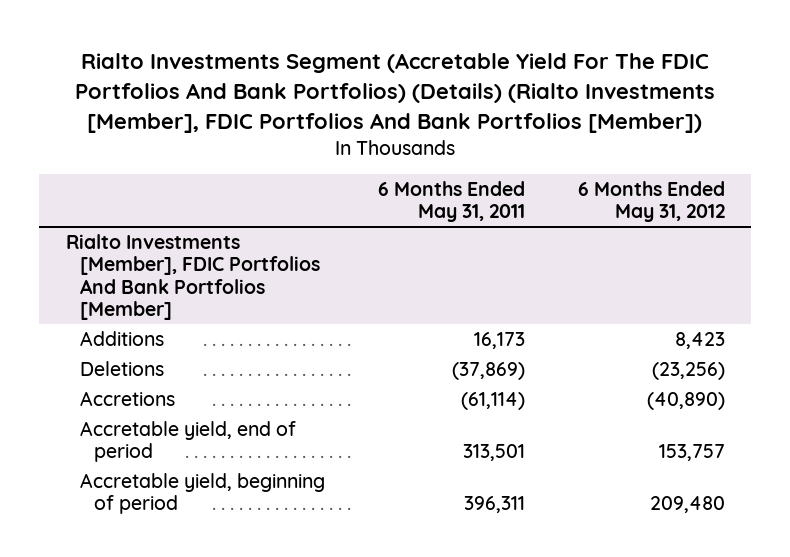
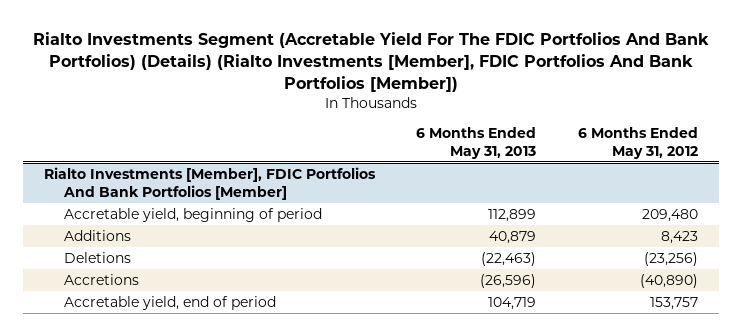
- | 6 Months Ended May 31, 2011 | 6 Months Ended May 31, 2012
+ | 6 Months Ended May 31, 2013 | 6 Months Ended May 31, 2012
@ Rialto Investments [Member], FDIC Portfolios And Bank Portfolios [Member]
moved up: Accretable yield, beginning of period | 112,899 | 209,480

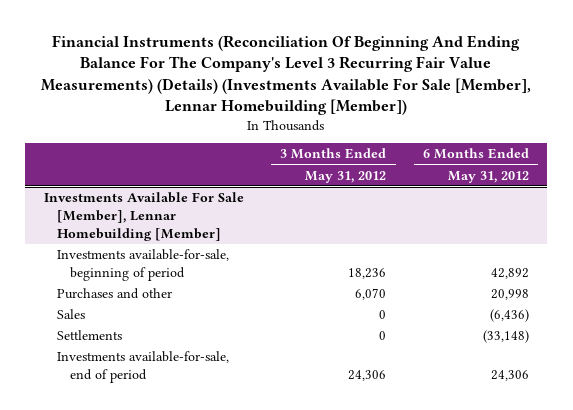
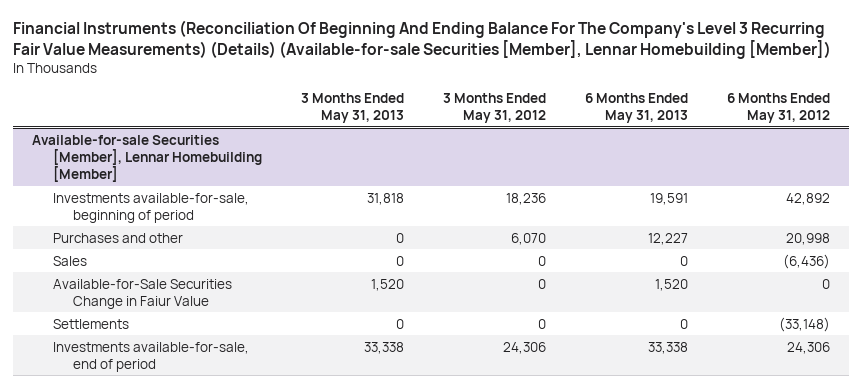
- Financial Instruments (Reconciliation Of Beginning And Ending Balance For The Company's Level 3 Recurring Fair Value Measurements) (Details) (Investments Available For Sale [Member], Lennar Homebuilding [Member])
+ Financial Instruments (Reconciliation Of Beginning And Ending Balance For The Company's Level 3 Recurring Fair Value Measurements) (Details) (Available-for-sale Securities [Member], Lennar Homebuilding [Member])
- | 3 Months Ended May 31, 2012 | 6 Months Ended May 31, 2012
+ | 3 Months Ended May 31, 2013 | 3 Months Ended May 31, 2012 | 6 Months Ended May 31, 2013 | 6 Months Ended May 31, 2012
- Investments Available For Sale [Member], Lennar Homebuilding [Member]
+ Available-for-sale Securities [Member], Lennar Homebuilding [Member]
+ Available-for-Sale Securities Change in Faiur Value | 1,520 | 0 | 1,520 | 0

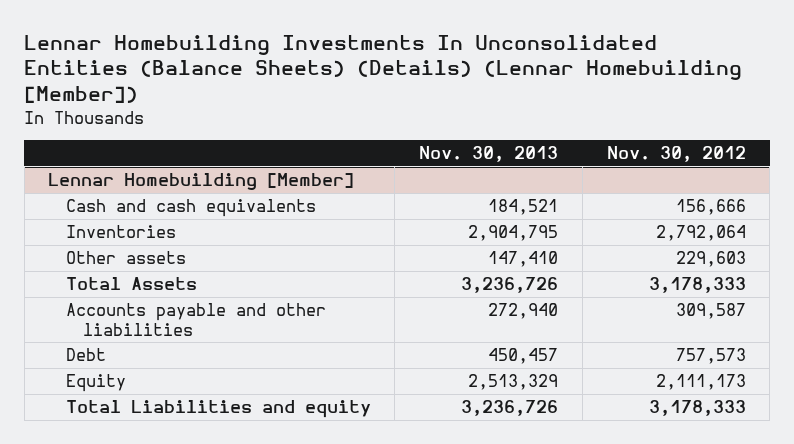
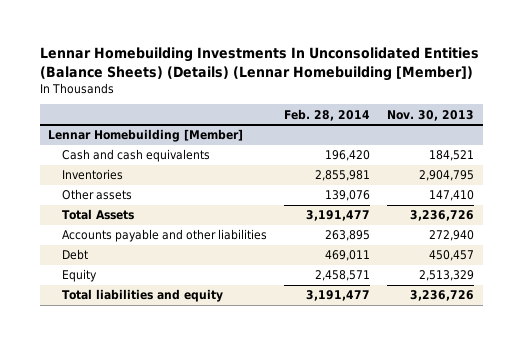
- | Nov. 30, 2013 | Nov. 30, 2012
+ | Feb. 28, 2014 | Nov. 30, 2013
@ Lennar Homebuilding [Member]
- Total Liabilities and equity | 3,236,726 | 3,178,333
+ Total liabilities and equity | 3,191,477 | 3,236,726

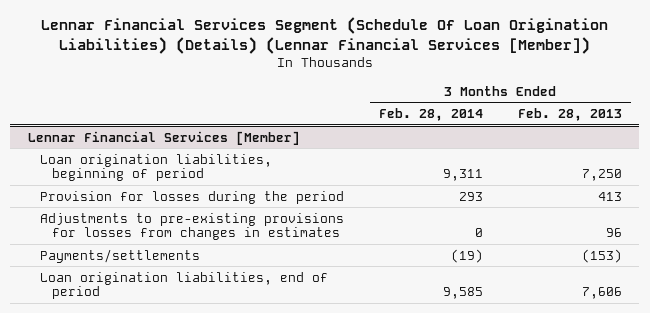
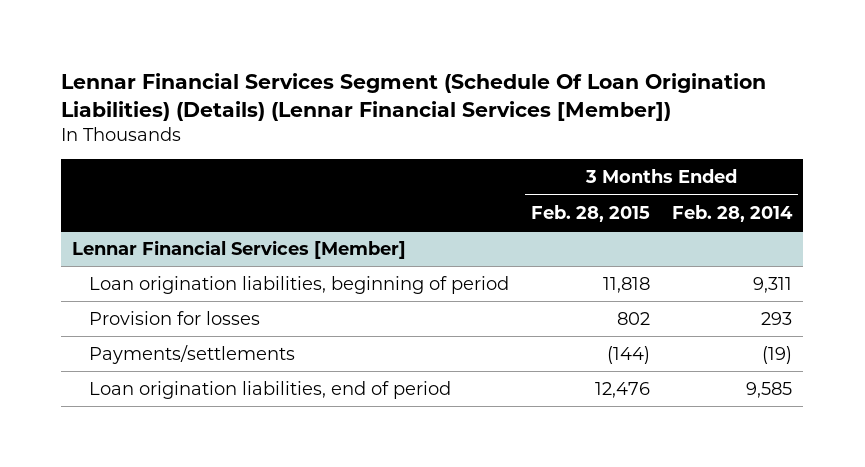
- | 3 Months Ended Feb. 28, 2014 | 3 Months Ended Feb. 28, 2013
+ | 3 Months Ended Feb. 28, 2015 | 3 Months Ended Feb. 28, 2014
@ Lennar Financial Services [Member]
- Provision for losses during the period | 293 | 413
- Adjustments to pre-existing provisions for losses from changes in estimates | 0 | 96
+ Provision for losses | 802 | 293

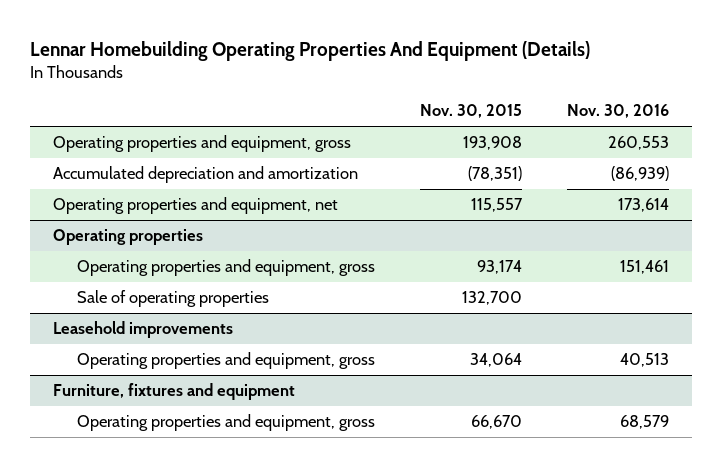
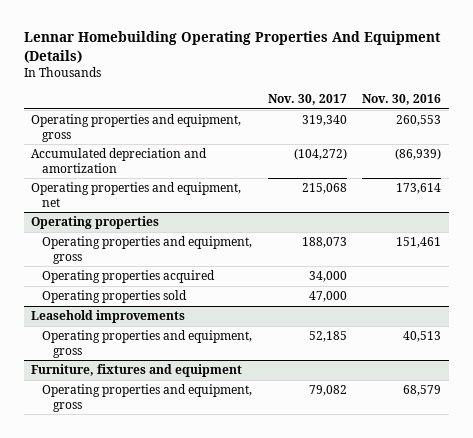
- | Nov. 30, 2015 | Nov. 30, 2016
+ | Nov. 30, 2017 | Nov. 30, 2016
@ Operating properties
- Sale of operating properties | 132,700 |
+ Operating properties acquired | 34,000 |
+ Operating properties sold | 47,000 |

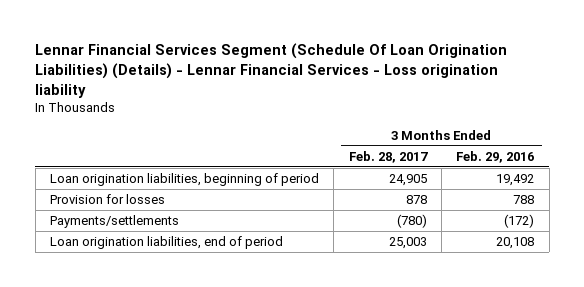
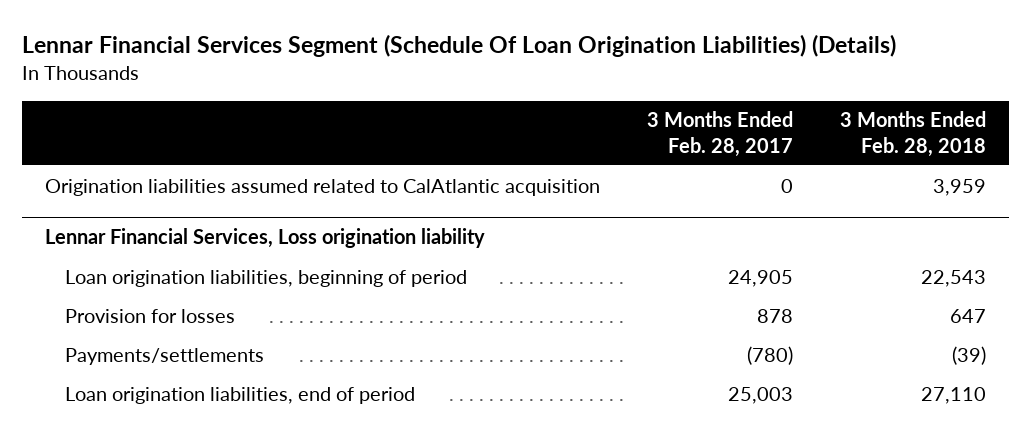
- Lennar Financial Services Segment (Schedule Of Loan Origination Liabilities) (Details) - Lennar Financial Services - Loss origination liability
+ Lennar Financial Services Segment (Schedule Of Loan Origination Liabilities) (Details)
- | 3 Months Ended Feb. 28, 2017 | 3 Months Ended Feb. 29, 2016
+ | 3 Months Ended Feb. 28, 2017 | 3 Months Ended Feb. 28, 2018
+ Origination liabilities assumed related to CalAtlantic acquisition | 0 | 3,959
+ Lennar Financial Services, Loss origination liability

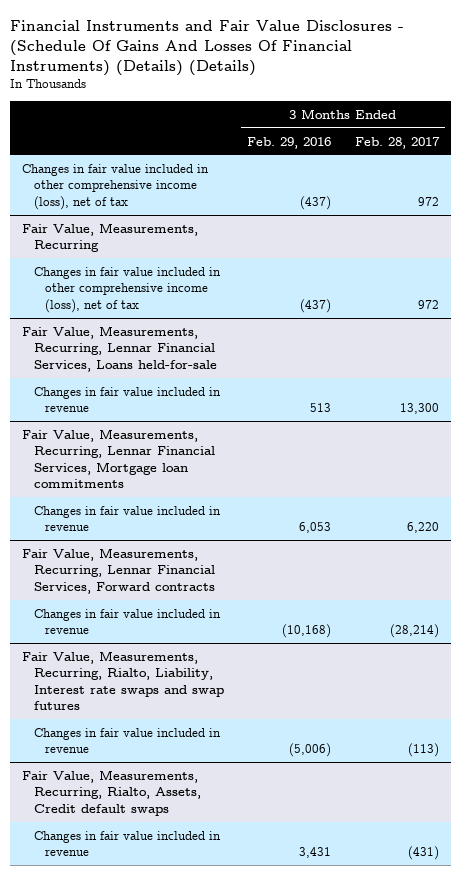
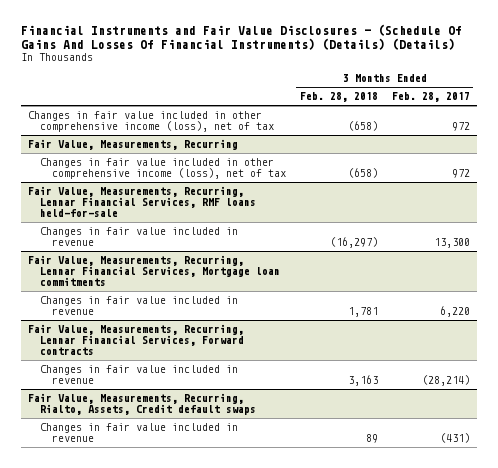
- | 3 Months Ended Feb. 29, 2016 | 3 Months Ended Feb. 28, 2017
+ | 3 Months Ended Feb. 28, 2018 | 3 Months Ended Feb. 28, 2017
- Fair Value, Measurements, Recurring, Lennar Financial Services, Loans held-for-sale
+ Fair Value, Measurements, Recurring, Lennar Financial Services, RMF loans held-for-sale
- Fair Value, Measurements, Recurring, Rialto, Liability, Interest rate swaps and swap futures
- Changes in fair value included in revenue | (5,006) | (113)

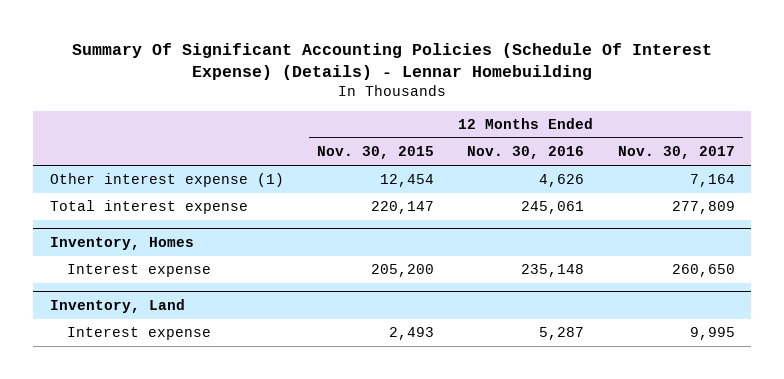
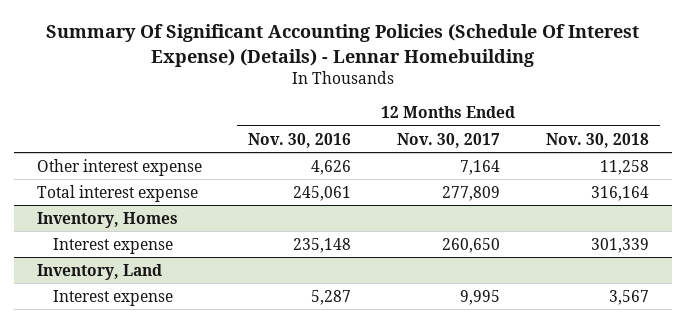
- | 12 Months Ended Nov. 30, 2015 | 12 Months Ended Nov. 30, 2016 | 12 Months Ended Nov. 30, 2017
+ | 12 Months Ended Nov. 30, 2016 | 12 Months Ended Nov. 30, 2017 | 12 Months Ended Nov. 30, 2018
- Other interest expense (1) | 12,454 | 4,626 | 7,164
+ Other interest expense | 4,626 | 7,164 | 11,258

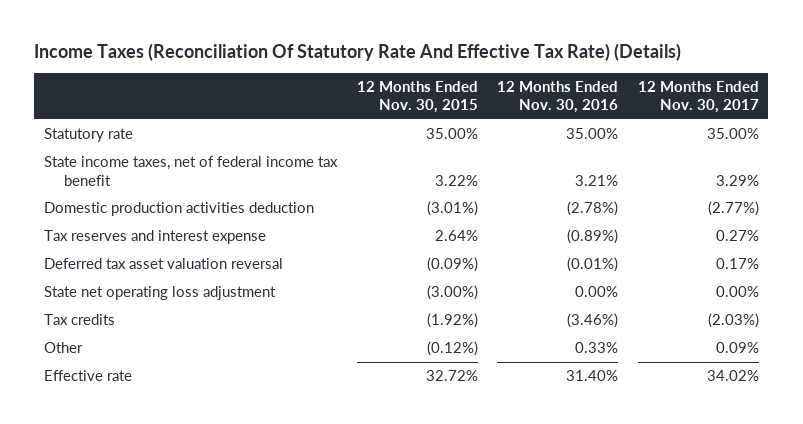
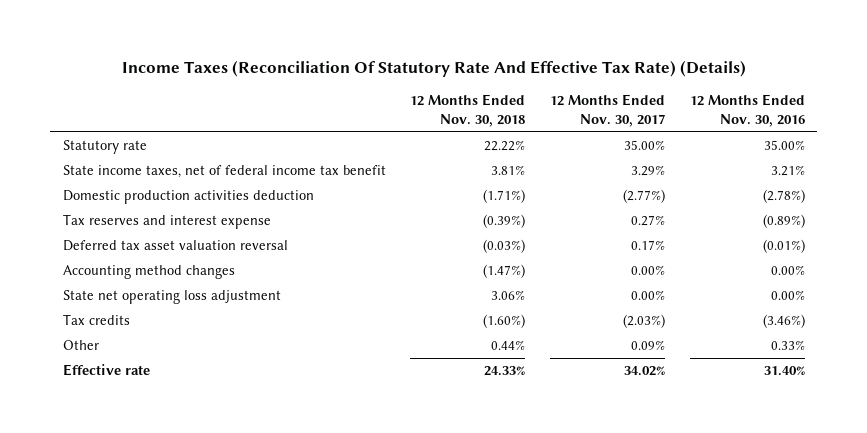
- | 12 Months Ended Nov. 30, 2015 | 12 Months Ended Nov. 30, 2016 | 12 Months Ended Nov. 30, 2017
+ | 12 Months Ended Nov. 30, 2018 | 12 Months Ended Nov. 30, 2017 | 12 Months Ended Nov. 30, 2016
+ Accounting method changes | (1.47%) | 0.00% | 0.00%

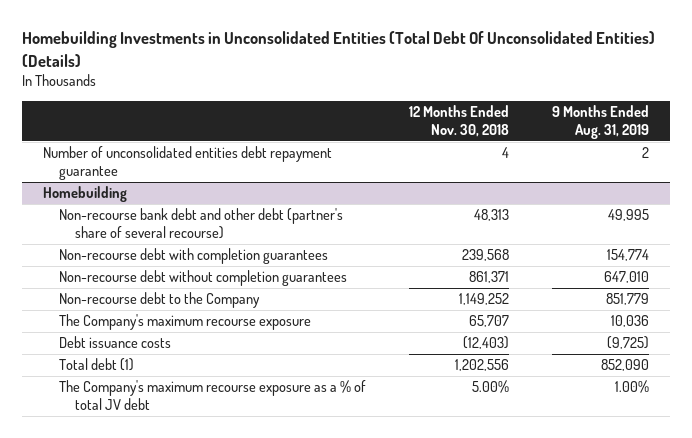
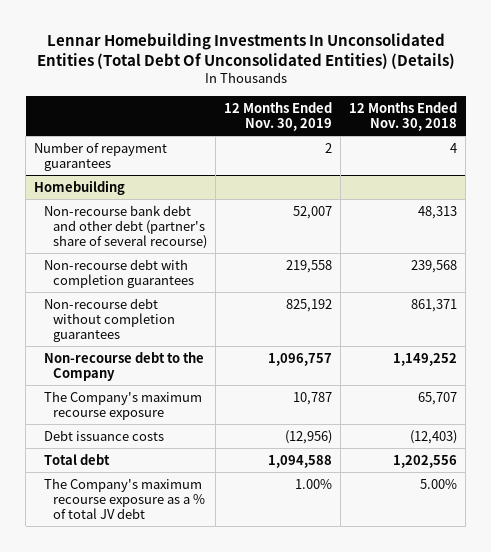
- Homebuilding Investments in Unconsolidated Entities (Total Debt Of Unconsolidated Entities) (Details)
+ Lennar Homebuilding Investments In Unconsolidated Entities (Total Debt Of Unconsolidated Entities) (Details)
- | 12 Months Ended Nov. 30, 2018 | 9 Months Ended Aug. 31, 2019
+ | 12 Months Ended Nov. 30, 2019 | 12 Months Ended Nov. 30, 2018
- Number of unconsolidated entities debt repayment guarantee | 4 | 2
+ Number of repayment guarantees | 2 | 4
@ Homebuilding
- Total debt (1) | 1,202,556 | 852,090
+ Total debt | 1,094,588 | 1,202,556

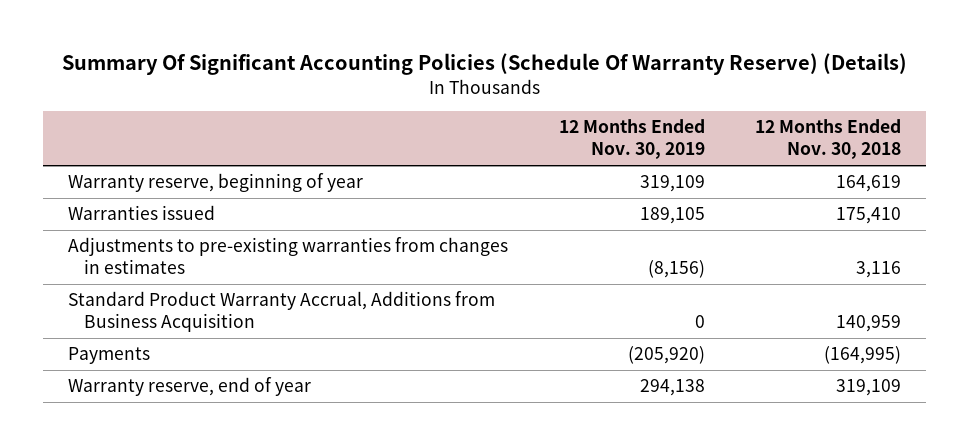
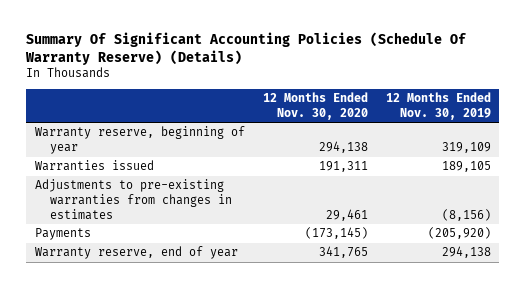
- | 12 Months Ended Nov. 30, 2019 | 12 Months Ended Nov. 30, 2018
+ | 12 Months Ended Nov. 30, 2020 | 12 Months Ended Nov. 30, 2019
- Standard Product Warranty Accrual, Additions from Business Acquisition | 0 | 140,959

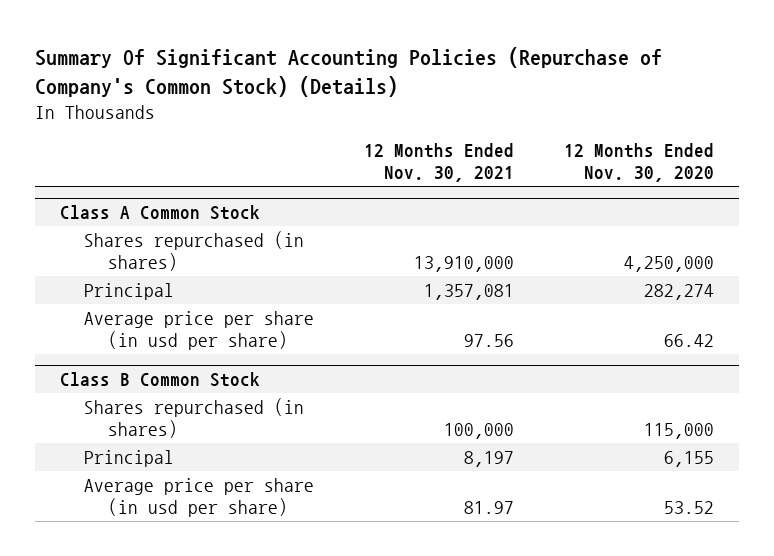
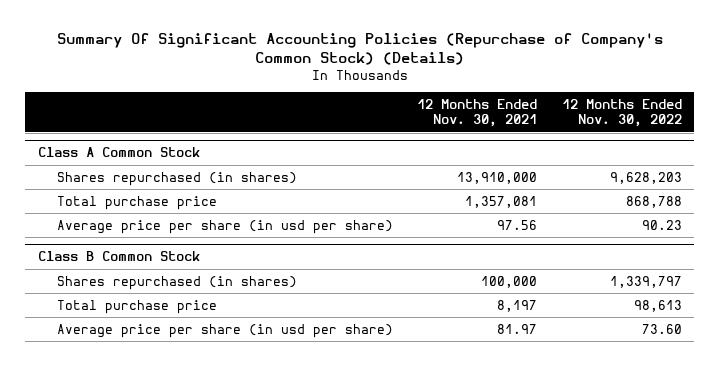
- | 12 Months Ended Nov. 30, 2021 | 12 Months Ended Nov. 30, 2020
+ | 12 Months Ended Nov. 30, 2021 | 12 Months Ended Nov. 30, 2022
@ Class A Common Stock
- Principal | 1,357,081 | 282,274
+ Total purchase price | 1,357,081 | 868,788
@ Class B Common Stock
- Principal | 8,197 | 6,155
+ Total purchase price | 8,197 | 98,613

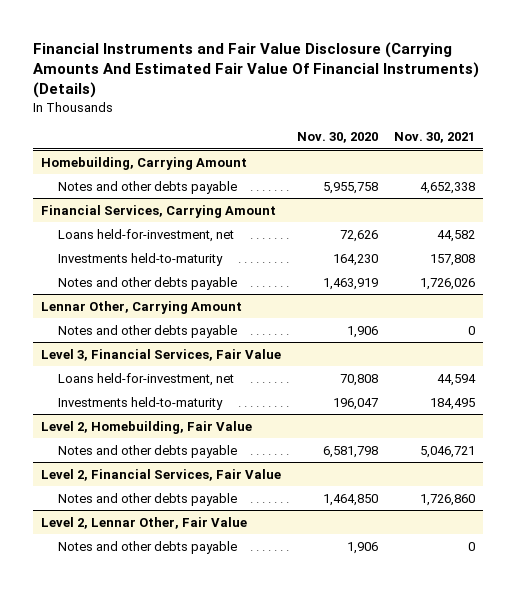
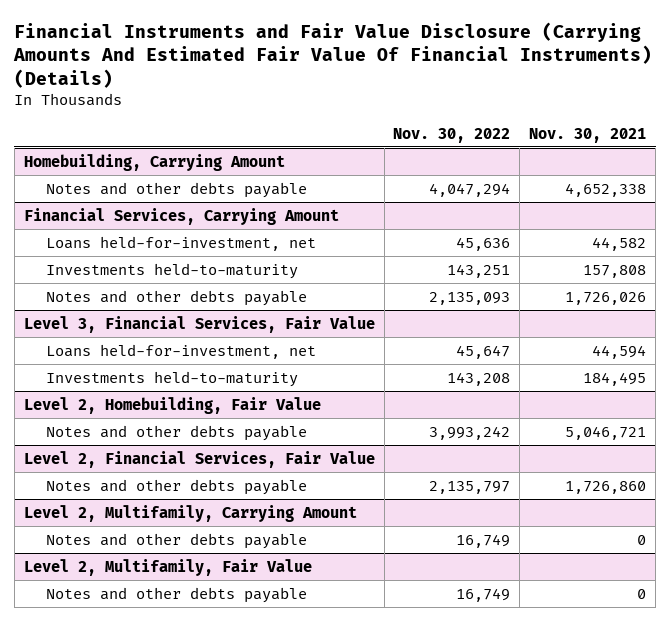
- | Nov. 30, 2020 | Nov. 30, 2021
+ | Nov. 30, 2022 | Nov. 30, 2021
- Lennar Other, Carrying Amount
- Notes and other debts payable | 1,906 | 0
- Level 2, Lennar Other, Fair Value
+ Level 2, Multifamily, Carrying Amount
+ Level 2, Multifamily, Fair Value
+ Notes and other debts payable | 16,749 | 0

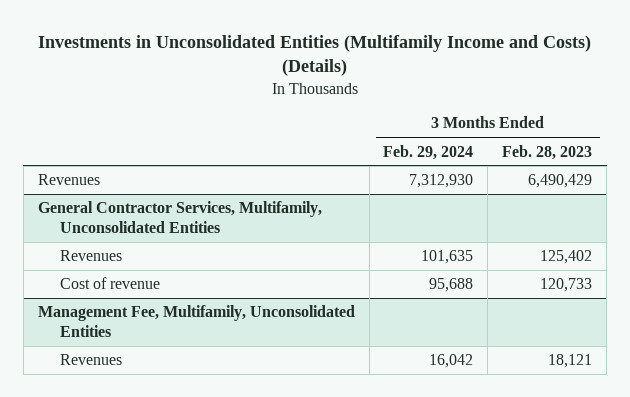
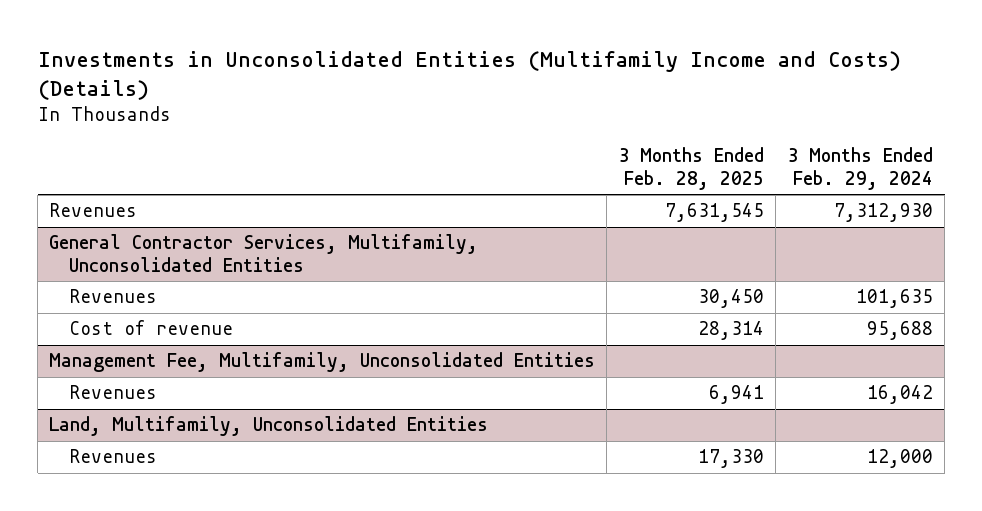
- | 3 Months Ended Feb. 29, 2024 | 3 Months Ended Feb. 28, 2023
+ | 3 Months Ended Feb. 28, 2025 | 3 Months Ended Feb. 29, 2024
+ Land, Multifamily, Unconsolidated Entities
+ Revenues | 17,330 | 12,000

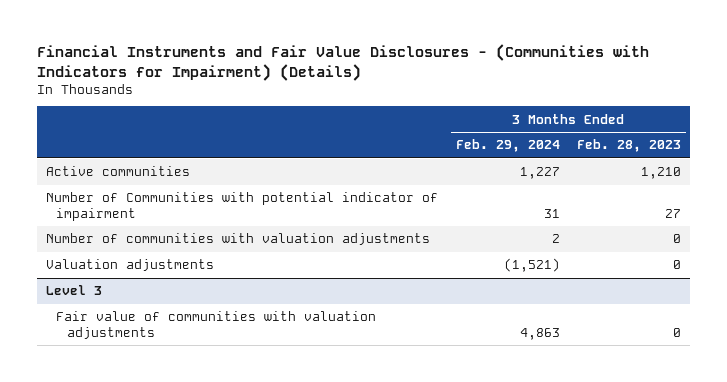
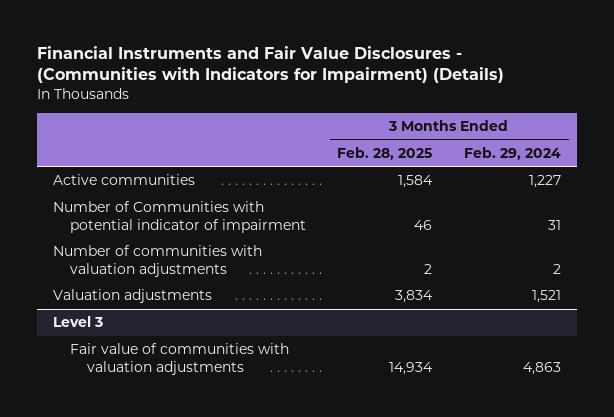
- | 3 Months Ended Feb. 29, 2024 | 3 Months Ended Feb. 28, 2023
+ | 3 Months Ended Feb. 28, 2025 | 3 Months Ended Feb. 29, 2024
- Valuation adjustments | (1,521) | 0
+ Valuation adjustments | 3,834 | 1,521

